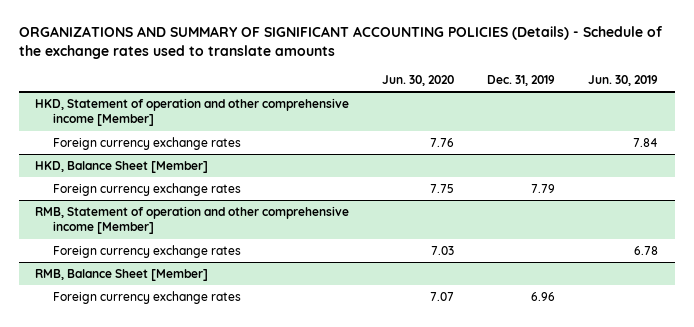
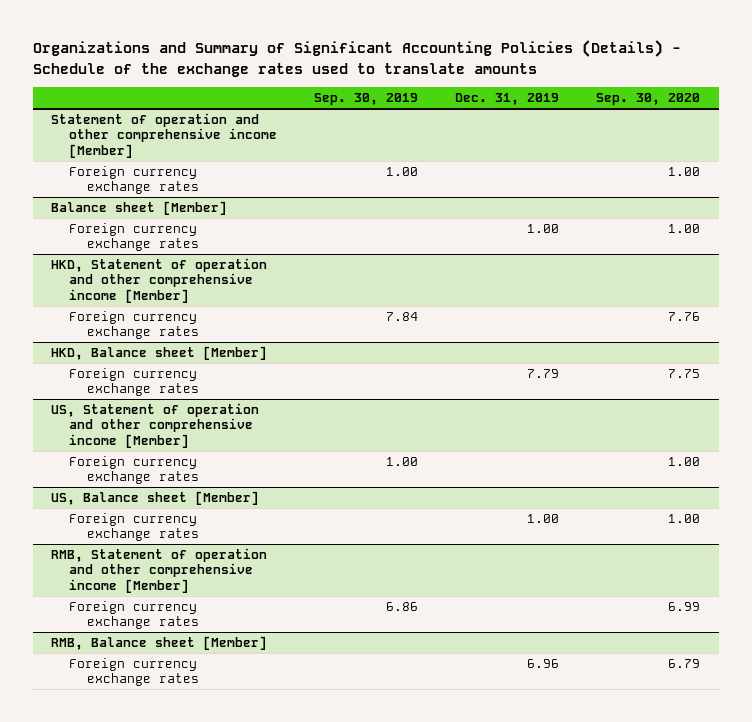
- ORGANIZATIONS AND SUMMARY OF SIGNIFICANT ACCOUNTING POLICIES (Details) - Schedule of the exchange rates used to translate amounts
+ Organizations and Summary of Significant Accounting Policies (Details) - Schedule of the exchange rates used to translate amounts
- | Jun. 30, 2020 | Dec. 31, 2019 | Jun. 30, 2019
+ | Sep. 30, 2019 | Dec. 31, 2019 | Sep. 30, 2020
+ Statement of operation and other comprehensive income [Member]
+ Foreign currency exchange rates | 1.00 | | 1.00
+ Balance sheet [Member]
+ Foreign currency exchange rates | | 1.00 | 1.00
- HKD, Balance Sheet [Member]
+ HKD, Balance sheet [Member]
+ US, Statement of operation and other comprehensive income [Member]
+ Foreign currency exchange rates | 1.00 | | 1.00
+ US, Balance sheet [Member]
+ Foreign currency exchange rates | | 1.00 | 1.00
- RMB, Balance Sheet [Member]
+ RMB, Balance sheet [Member]

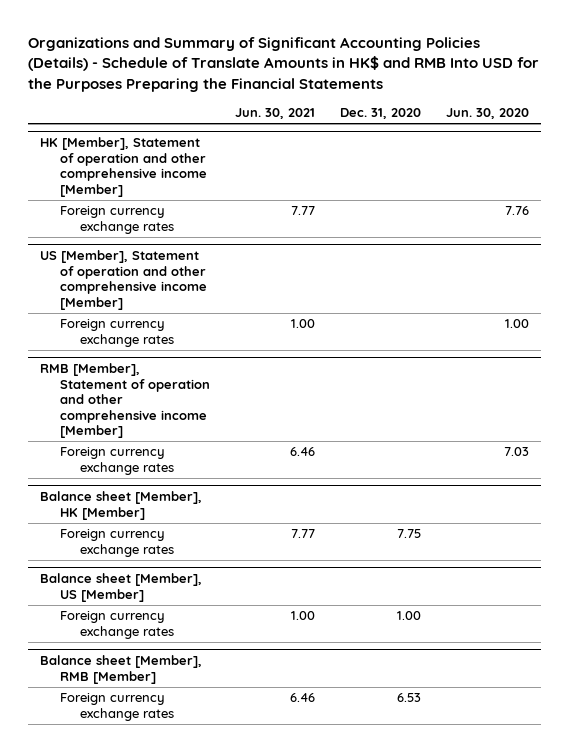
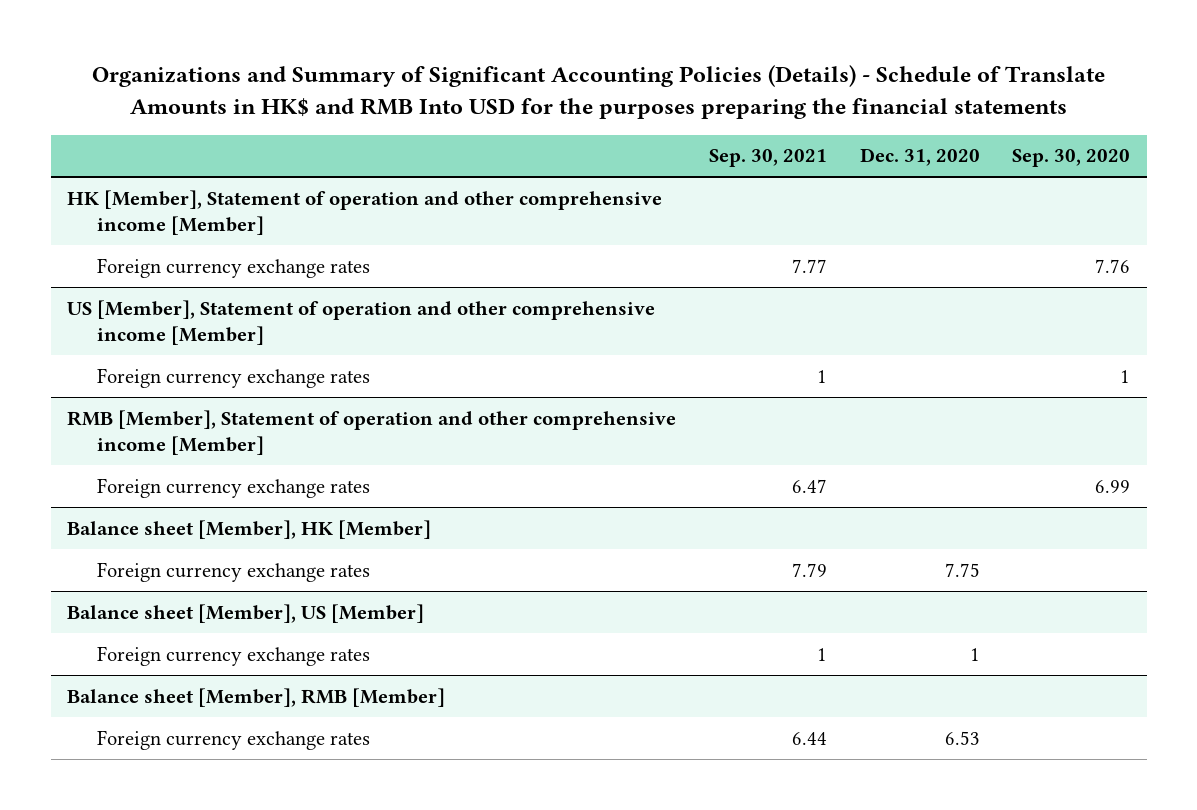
- Organizations and Summary of Significant Accounting Policies (Details) - Schedule of Translate Amounts in HK$ and RMB Into USD for the Purposes Preparing the Financial Statements
+ Organizations and Summary of Significant Accounting Policies (Details) - Schedule of Translate Amounts in HK$ and RMB Into USD for the purposes preparing the financial statements
- | Jun. 30, 2021 | Dec. 31, 2020 | Jun. 30, 2020
+ | Sep. 30, 2021 | Dec. 31, 2020 | Sep. 30, 2020
@ Balance sheet [Member], US [Member]
- Foreign currency exchange rates | 1.00 | 1.00 |
+ Foreign currency exchange rates | 1 | 1 |

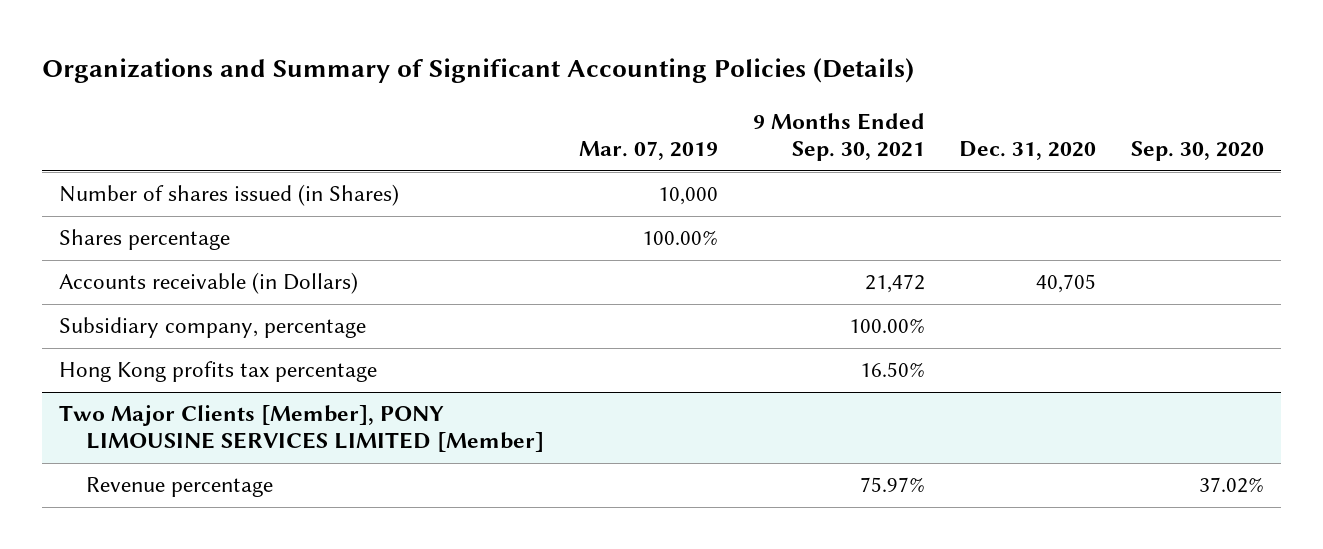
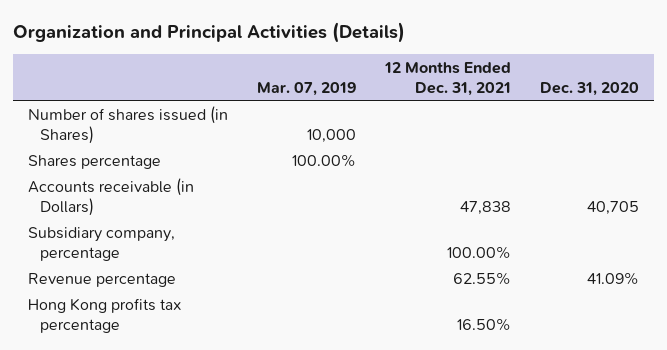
- Organizations and Summary of Significant Accounting Policies (Details)
+ Organization and Principal Activities (Details)
- | Mar. 07, 2019 | 9 Months Ended Sep. 30, 2021 | Dec. 31, 2020 | Sep. 30, 2020
+ | Mar. 07, 2019 | 12 Months Ended Dec. 31, 2021 | Dec. 31, 2020
+ Revenue percentage | | 62.55% | 41.09%
- Two Major Clients [Member], PONY LIMOUSINE SERVICES LIMITED [Member]
- Revenue percentage | | 75.97% | | 37.02%

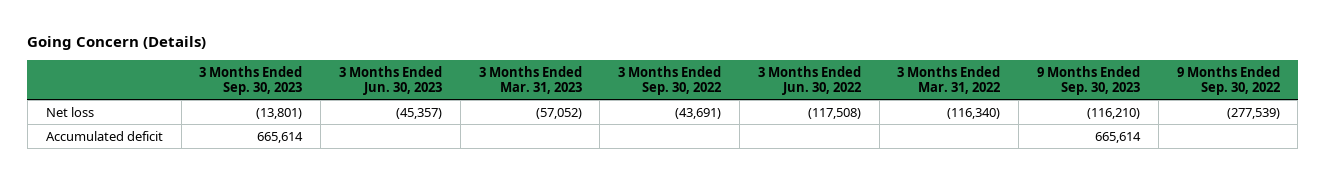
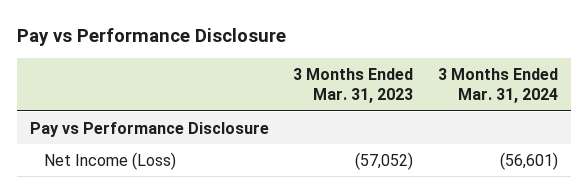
- Going Concern (Details)
+ Pay vs Performance Disclosure
- | 3 Months Ended Sep. 30, 2023 | 3 Months Ended Jun. 30, 2023 | 3 Months Ended Mar. 31, 2023 | 3 Months Ended Sep. 30, 2022 | 3 Months Ended Jun. 30, 2022 | 3 Months Ended Mar. 31, 2022 | 9 Months Ended Sep. 30, 2023 | 9 Months Ended Sep. 30, 2022
+ | 3 Months Ended Mar. 31, 2023 | 3 Months Ended Mar. 31, 2024
- Net loss | (13,801) | (45,357) | (57,052) | (43,691) | (117,508) | (116,340) | (116,210) | (277,539)
- Accumulated deficit | 665,614 | | | | | | 665,614 |
+ Pay vs Performance Disclosure
+ Net Income (Loss) | (57,052) | (56,601)

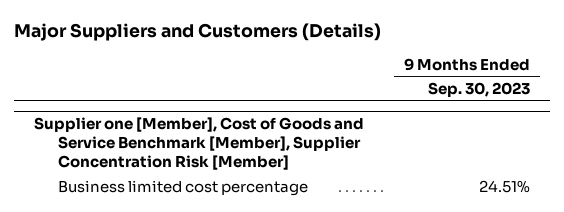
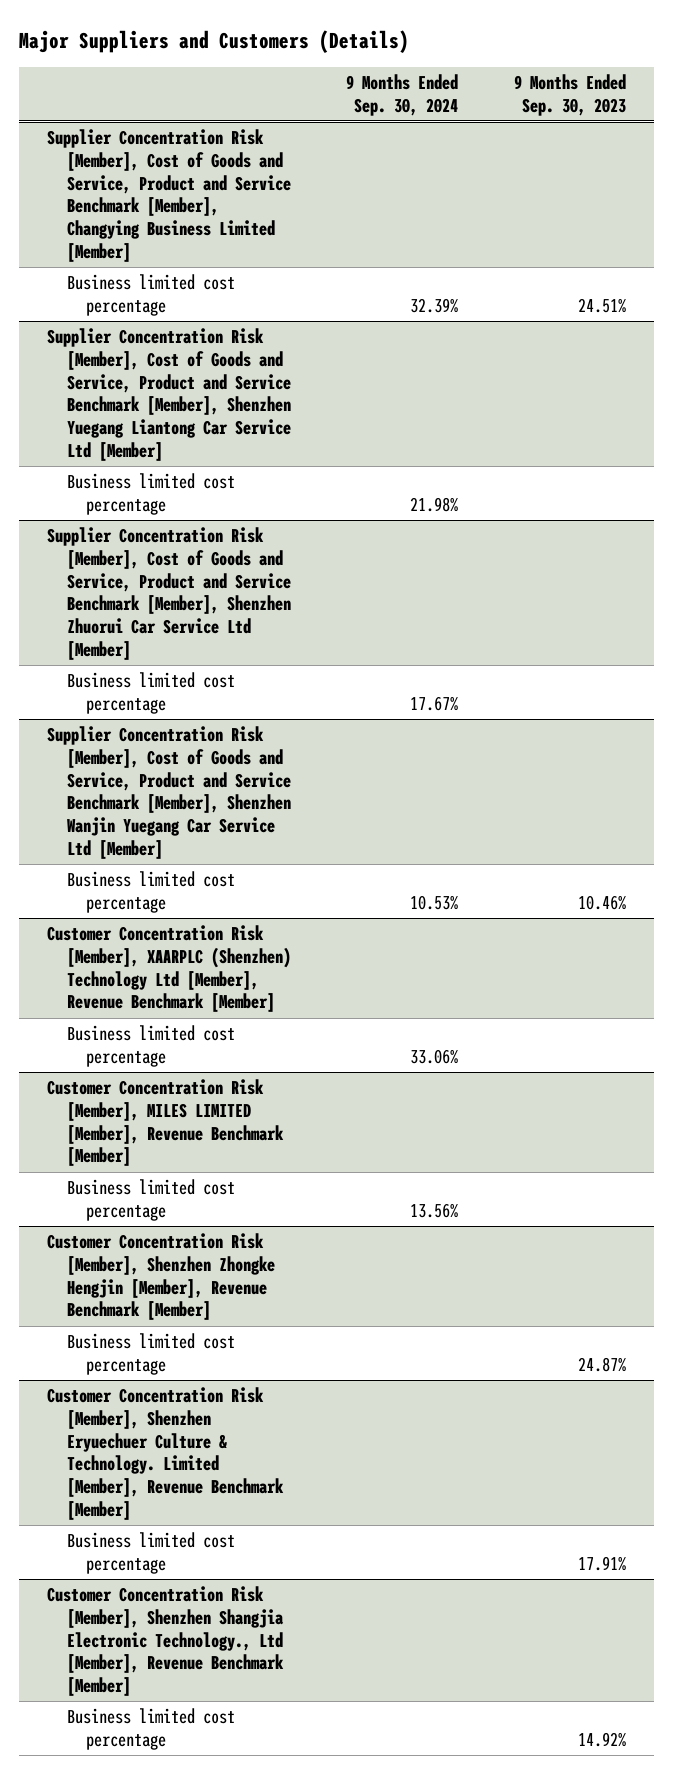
- | 9 Months Ended Sep. 30, 2023
+ | 9 Months Ended Sep. 30, 2024 | 9 Months Ended Sep. 30, 2023
- Supplier one [Member], Cost of Goods and Service Benchmark [Member], Supplier Concentration Risk [Member]
+ Supplier Concentration Risk [Member], Cost of Goods and Service, Product and Service Benchmark [Member], Changying Business Limited [Member]
+ Supplier Concentration Risk [Member], Cost of Goods and Service, Product and Service Benchmark [Member], Shenzhen Yuegang Liantong Car Service Ltd [Member]
+ Business limited cost percentage | 21.98% |
+ Supplier Concentration Risk [Member], Cost of Goods and Service, Product and Service Benchmark [Member], Shenzhen Zhuorui Car Service Ltd [Member]
+ Business limited cost percentage | 17.67% |
+ Supplier Concentration Risk [Member], Cost of Goods and Service, Product and Service Benchmark [Member], Shenzhen Wanjin Yuegang Car Service Ltd [Member]
+ Business limited cost percentage | 10.53% | 10.46%
+ Customer Concentration Risk [Member], XAARPLC (Shenzhen) Technology Ltd [Member], Revenue Benchmark [Member]
+ Business limited cost percentage | 33.06% |
+ Customer Concentration Risk [Member], MILES LIMITED [Member], Revenue Benchmark [Member]
+ Business limited cost percentage | 13.56% |
+ Customer Concentration Risk [Member], Shenzhen Zhongke Hengjin [Member], Revenue Benchmark [Member]
+ Business limited cost percentage | | 24.87%
+ Customer Concentration Risk [Member], Shenzhen Eryuechuer Culture & Technology. Limited [Member], Revenue Benchmark [Member]
+ Business limited cost percentage | | 17.91%
+ Customer Concentration Risk [Member], Shenzhen Shangjia Electronic Technology., Ltd [Member], Revenue Benchmark [Member]
+ Business limited cost percentage | | 14.92%

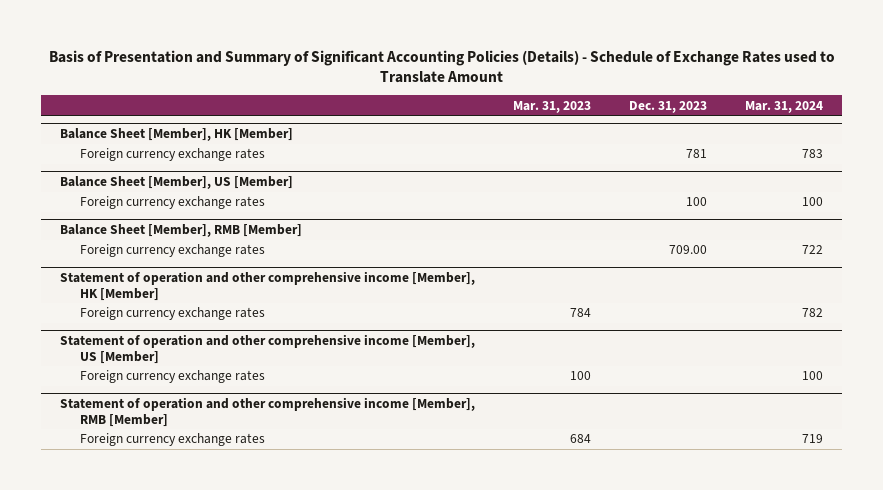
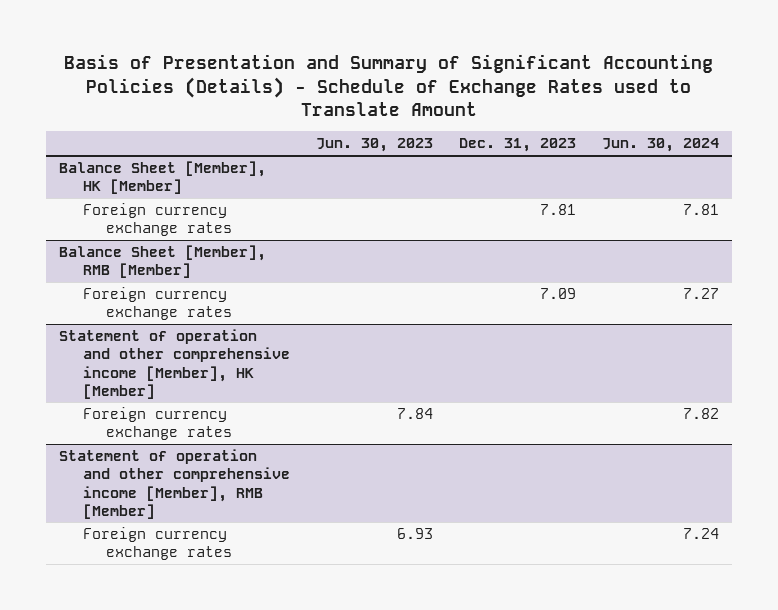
- | Mar. 31, 2023 | Dec. 31, 2023 | Mar. 31, 2024
+ | Jun. 30, 2023 | Dec. 31, 2023 | Jun. 30, 2024
@ Balance Sheet [Member], HK [Member]
- Foreign currency exchange rates | | 781 | 783
- Balance Sheet [Member], US [Member]
- Foreign currency exchange rates | | 100 | 100
@ Balance Sheet [Member], HK [Member]
+ Foreign currency exchange rates | | 7.81 | 7.81
@ Balance Sheet [Member], RMB [Member]
- Foreign currency exchange rates | | 709.00 | 722
+ Foreign currency exchange rates | | 7.09 | 7.27
- Statement of operation and other comprehensive income [Member], US [Member]
- Foreign currency exchange rates | 100 | | 100

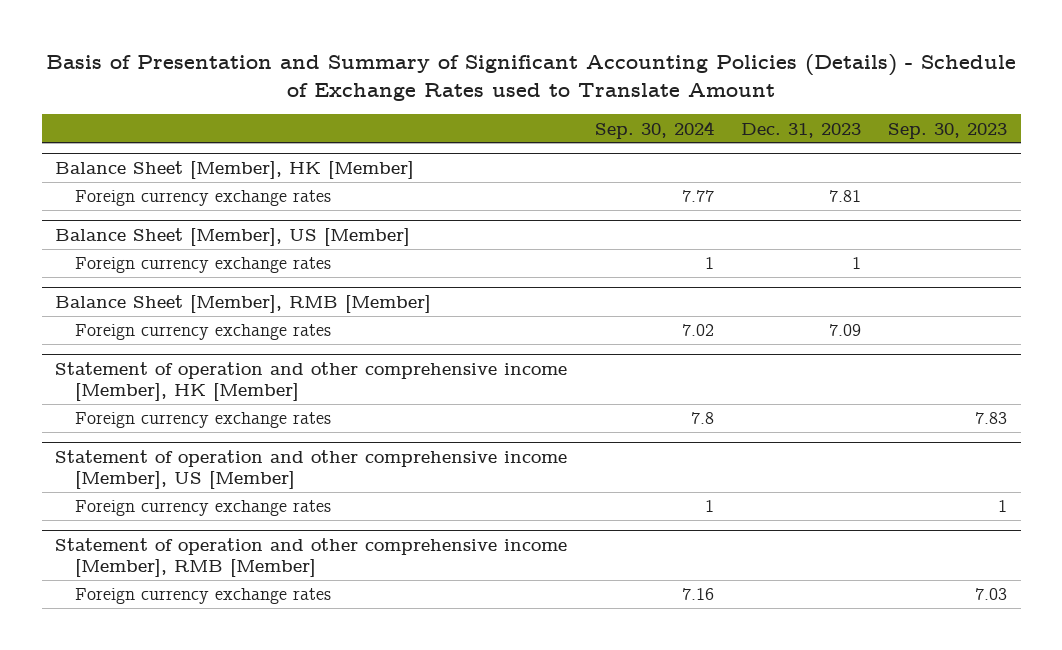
- | Jun. 30, 2023 | Dec. 31, 2023 | Jun. 30, 2024
+ | Sep. 30, 2024 | Dec. 31, 2023 | Sep. 30, 2023
+ Balance Sheet [Member], US [Member]
+ Foreign currency exchange rates | 1 | 1 |
+ Statement of operation and other comprehensive income [Member], US [Member]
+ Foreign currency exchange rates | 1 | | 1

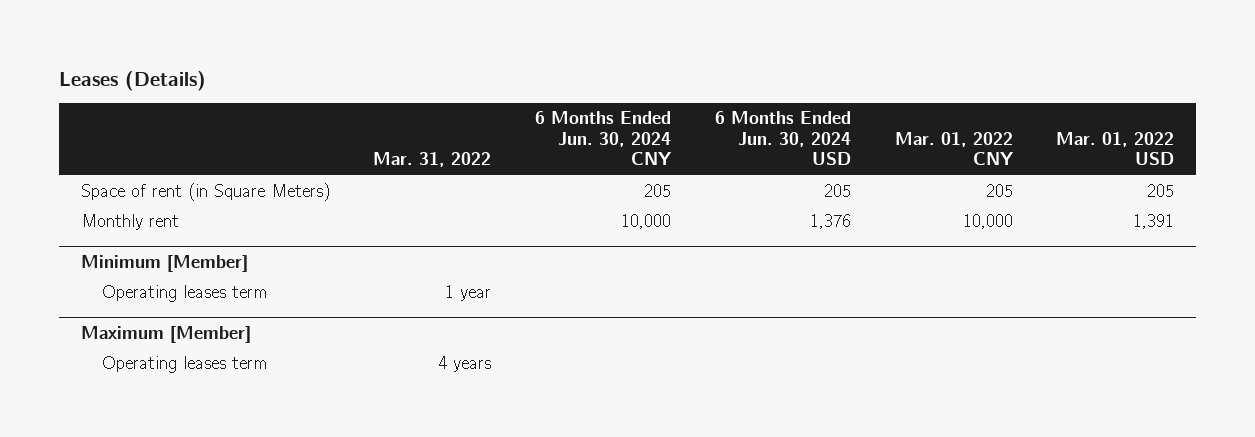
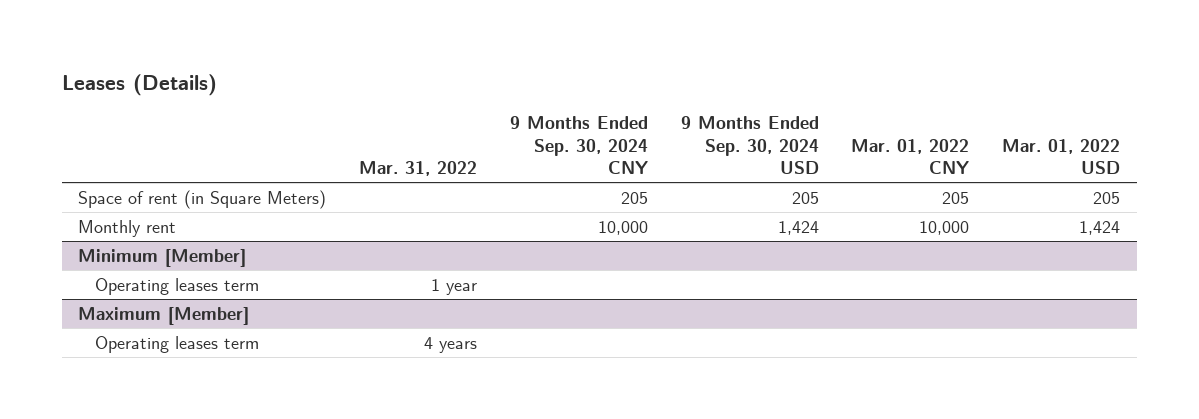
- | Mar. 31, 2022 | 6 Months Ended Jun. 30, 2024 CNY | 6 Months Ended Jun. 30, 2024 USD | Mar. 01, 2022 CNY | Mar. 01, 2022 USD
+ | Mar. 31, 2022 | 9 Months Ended Sep. 30, 2024 CNY | 9 Months Ended Sep. 30, 2024 USD | Mar. 01, 2022 CNY | Mar. 01, 2022 USD
- Monthly rent | | 10,000 | 1,376 | 10,000 | 1,391
+ Monthly rent | | 10,000 | 1,424 | 10,000 | 1,424

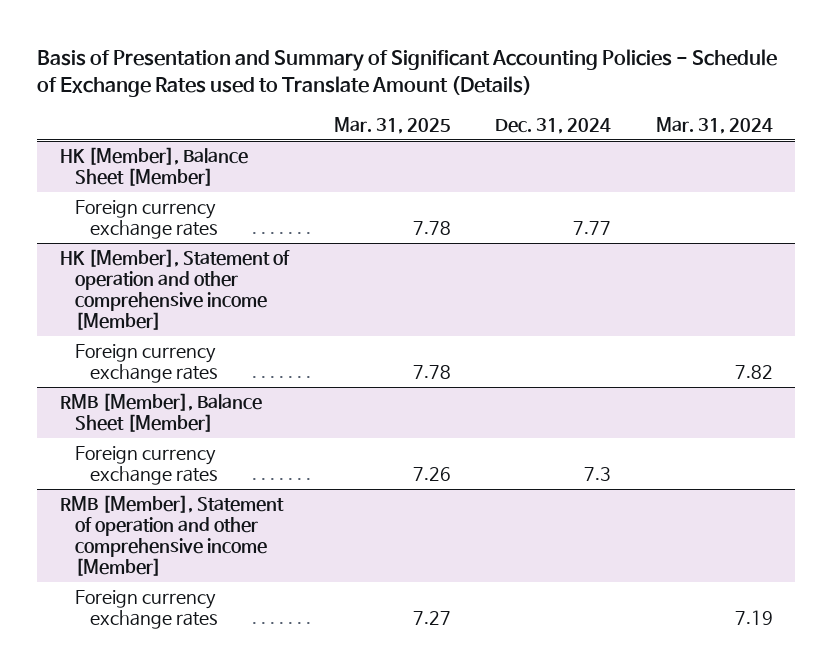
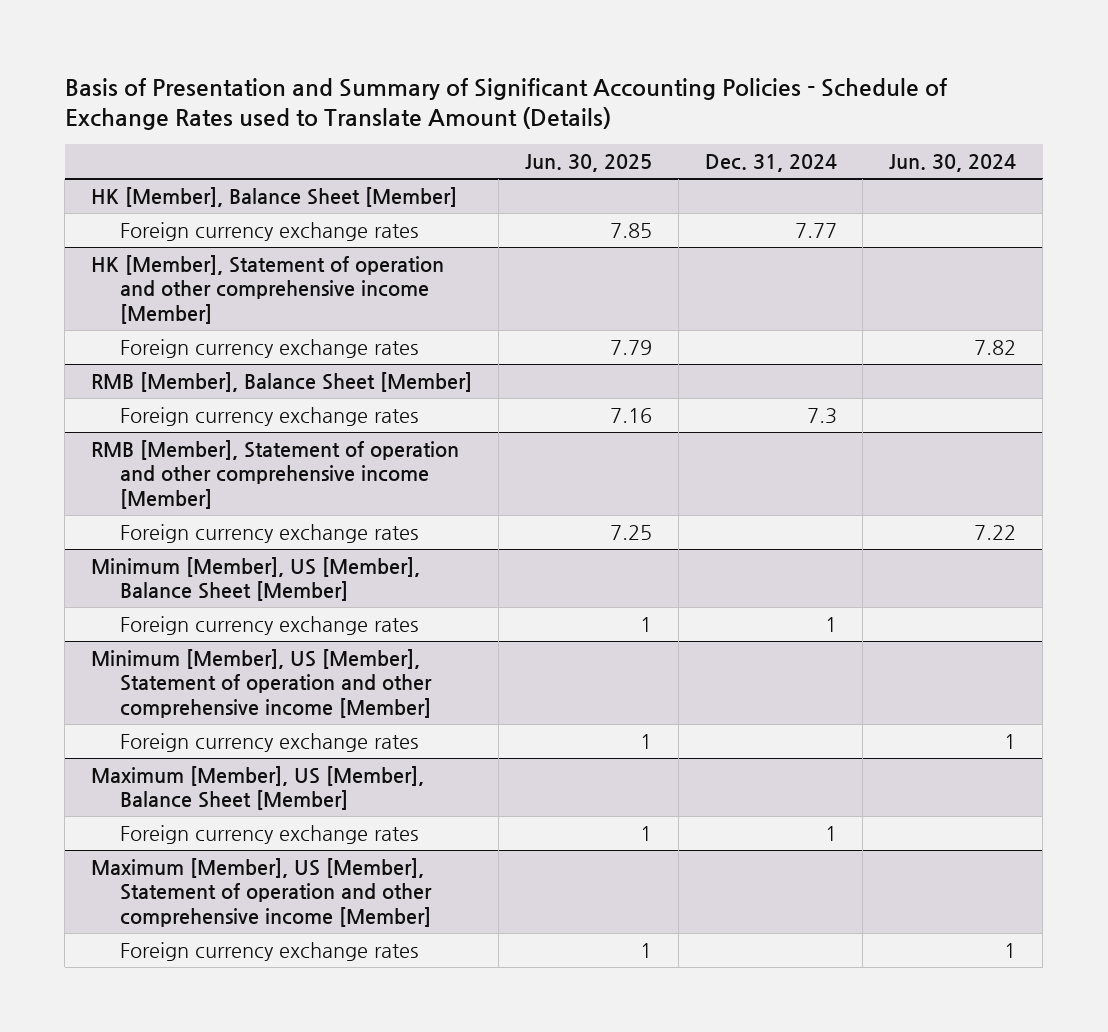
- | Mar. 31, 2025 | Dec. 31, 2024 | Mar. 31, 2024
+ | Jun. 30, 2025 | Dec. 31, 2024 | Jun. 30, 2024
+ Minimum [Member], US [Member], Balance Sheet [Member]
+ Foreign currency exchange rates | 1 | 1 |
+ Minimum [Member], US [Member], Statement of operation and other comprehensive income [Member]
+ Foreign currency exchange rates | 1 | | 1
+ Maximum [Member], US [Member], Balance Sheet [Member]
+ Foreign currency exchange rates | 1 | 1 |
+ Maximum [Member], US [Member], Statement of operation and other comprehensive income [Member]
+ Foreign currency exchange rates | 1 | | 1

